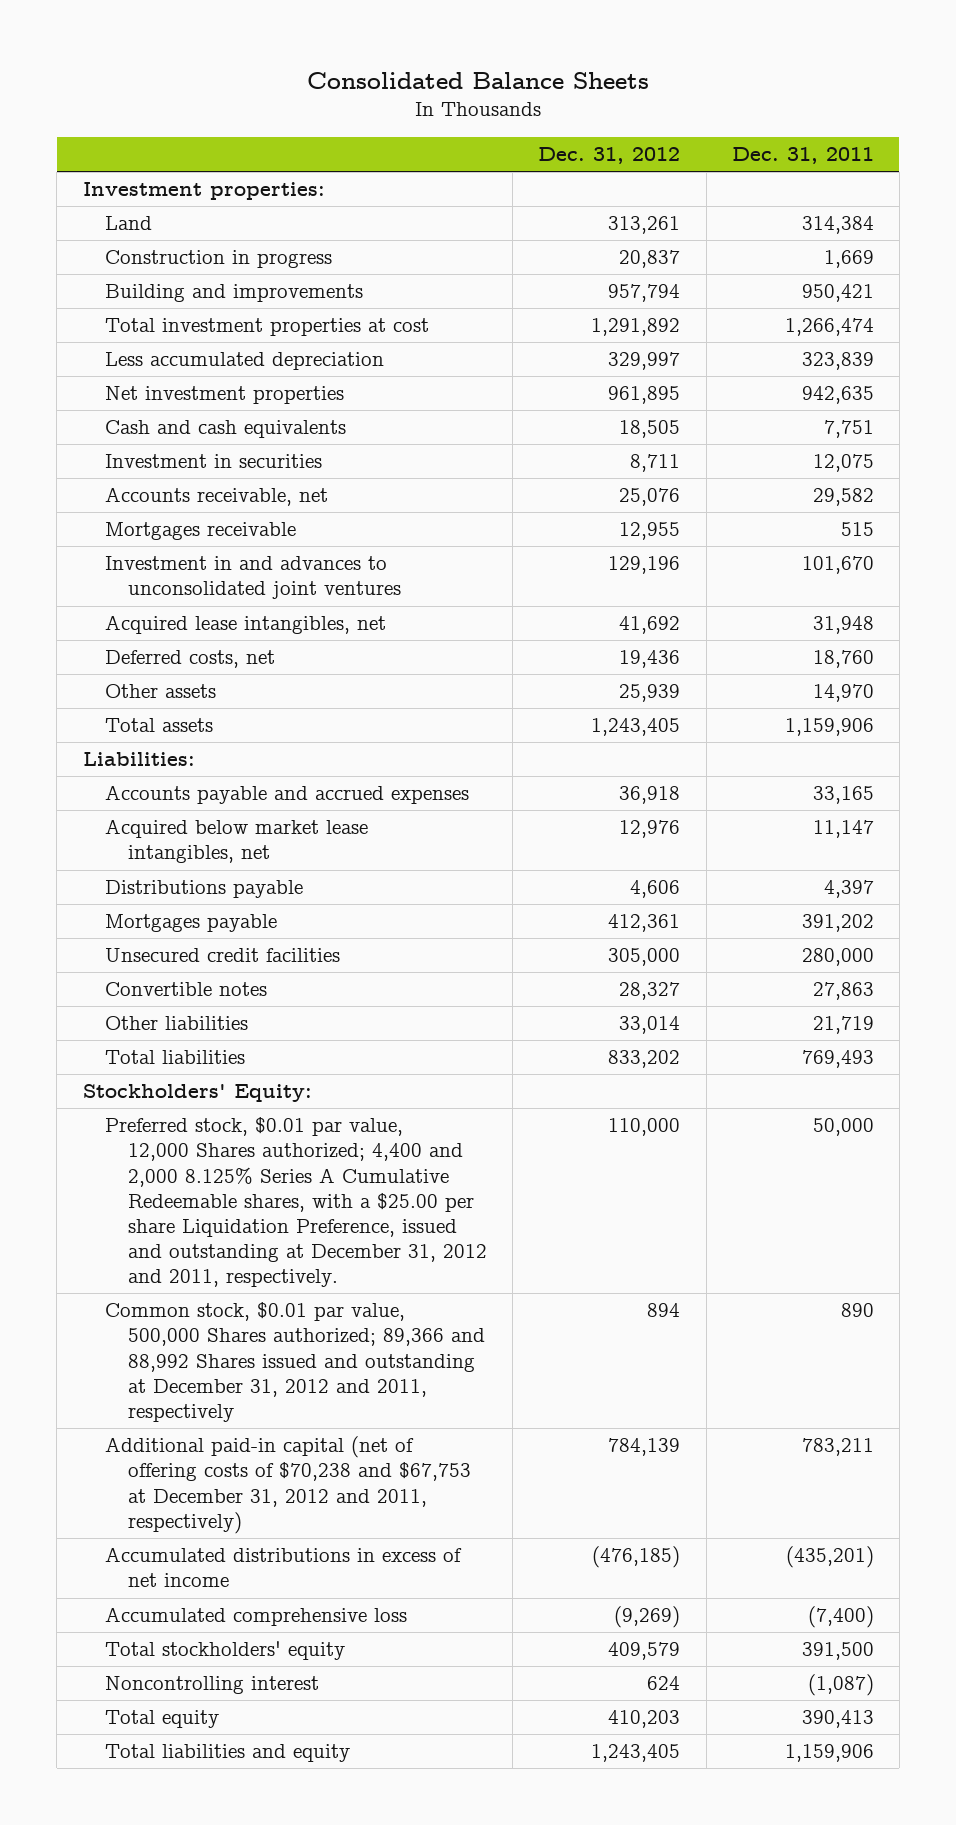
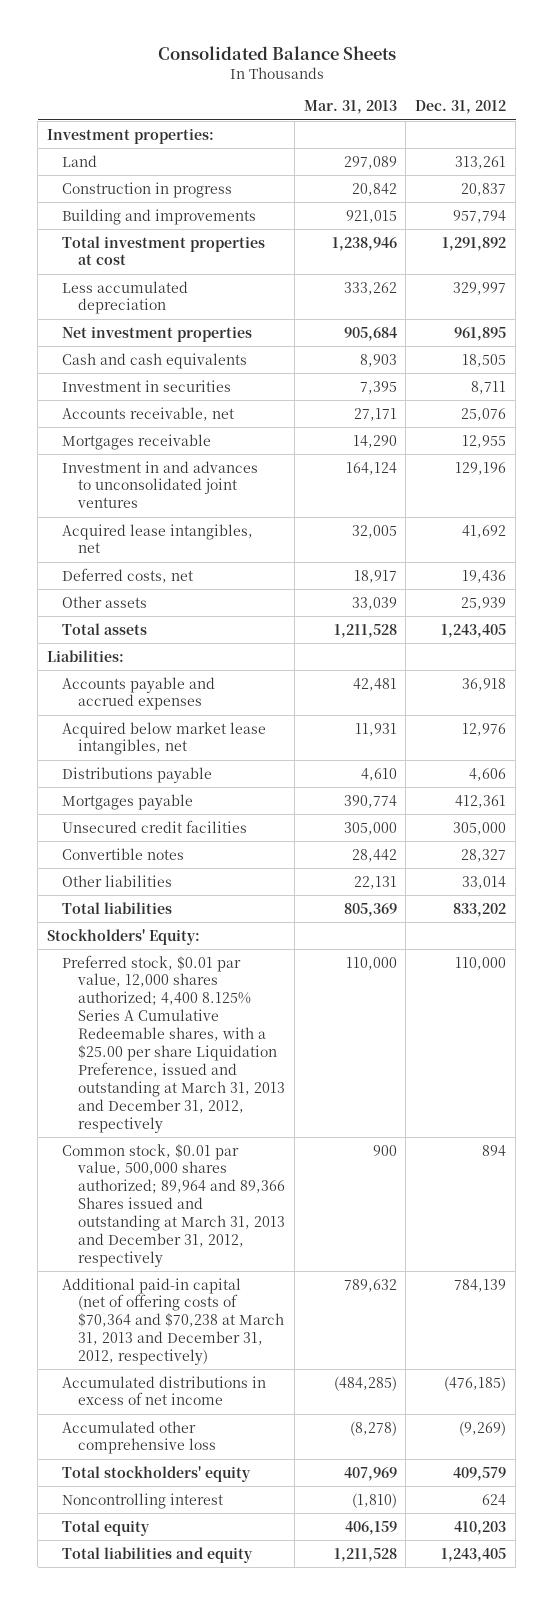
- | Dec. 31, 2012 | Dec. 31, 2011
+ | Mar. 31, 2013 | Dec. 31, 2012
- Preferred stock, $0.01 par value, 12,000 Shares authorized; 4,400 and 2,000 8.125% Series A Cumulative Redeemable shares, with a $25.00 per share Liquidation Preference, issued and outstanding at December 31, 2012 and 2011, respectively. | 110,000 | 50,000
- Common stock, $0.01 par value, 500,000 Shares authorized; 89,366 and 88,992 Shares issued and outstanding at December 31, 2012 and 2011, respectively | 894 | 890
- Additional paid-in capital (net of offering costs of $70,238 and $67,753 at December 31, 2012 and 2011, respectively) | 784,139 | 783,211
+ Preferred stock, $0.01 par value, 12,000 shares authorized; 4,400 8.125% Series A Cumulative Redeemable shares, with a $25.00 per share Liquidation Preference, issued and outstanding at March 31, 2013 and December 31, 2012, respectively | 110,000 | 110,000
+ Common stock, $0.01 par value, 500,000 shares authorized; 89,964 and 89,366 Shares issued and outstanding at March 31, 2013 and December 31, 2012, respectively | 900 | 894
+ Additional paid-in capital (net of offering costs of $70,364 and $70,238 at March 31, 2013 and December 31, 2012, respectively) | 789,632 | 784,139
- Accumulated comprehensive loss | (9,269) | (7,400)
+ Accumulated other comprehensive loss | (8,278) | (9,269)

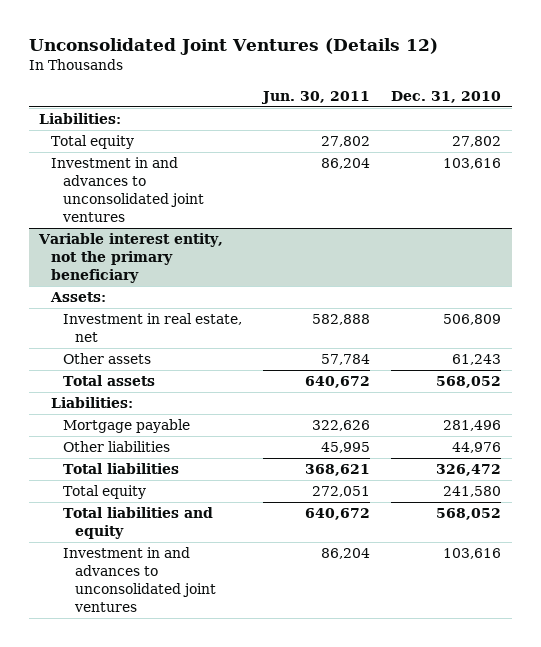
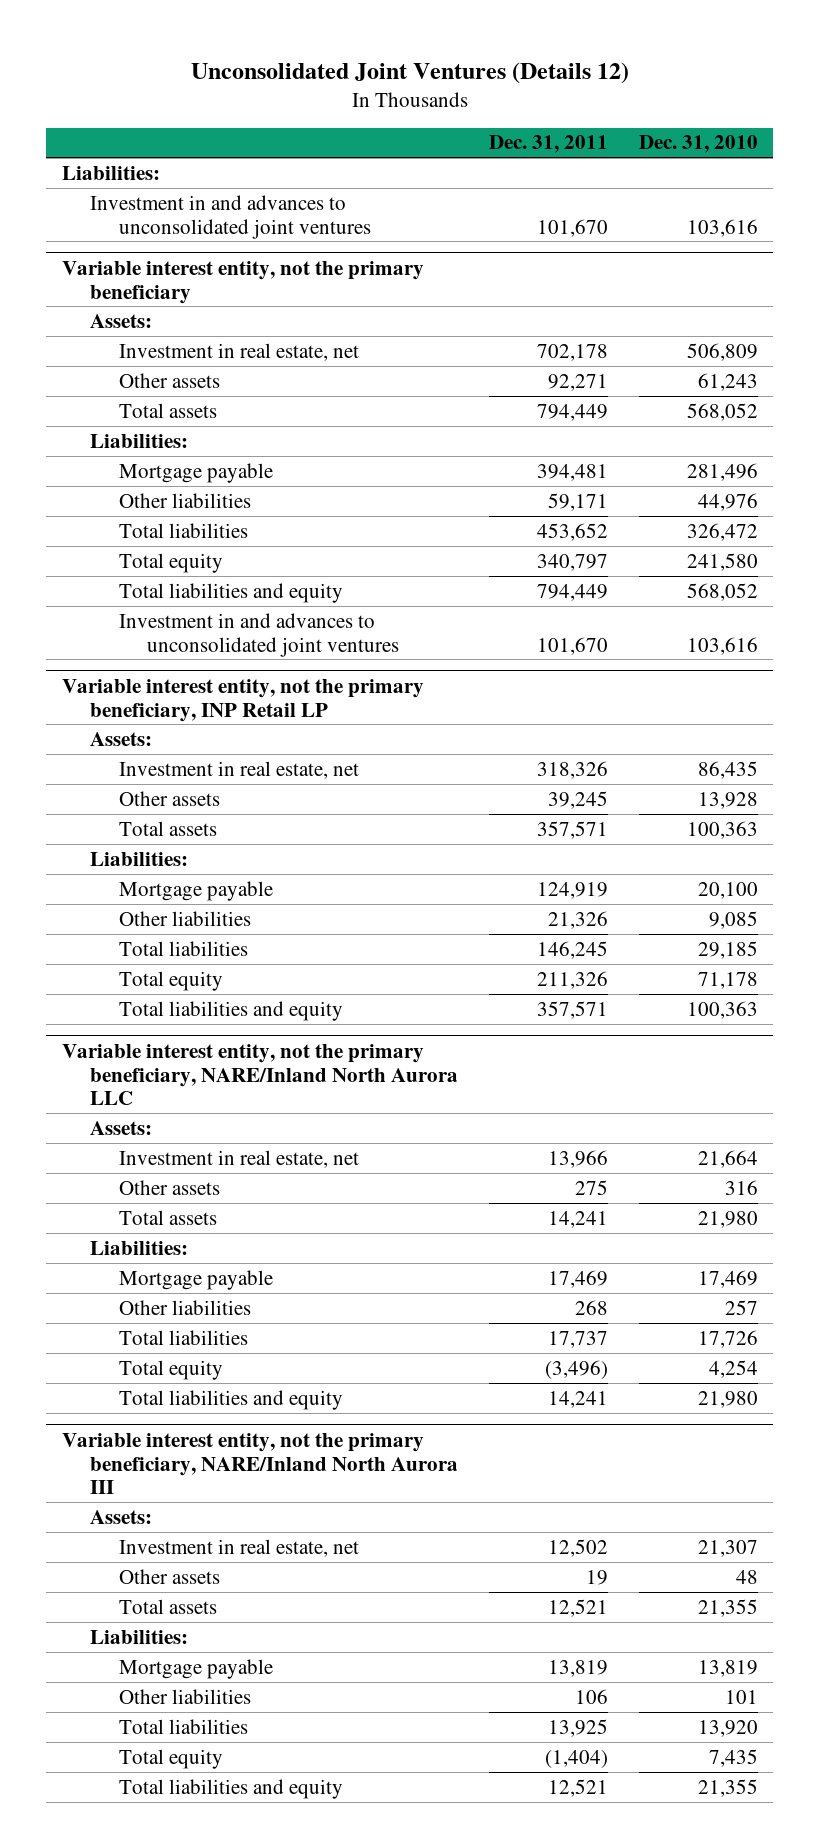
- | Jun. 30, 2011 | Dec. 31, 2010
+ | Dec. 31, 2011 | Dec. 31, 2010
- Total equity | 27,802 | 27,802
+ Variable interest entity, not the primary beneficiary, INP Retail LP
+ Assets:
+ Investment in real estate, net | 318,326 | 86,435
+ Other assets | 39,245 | 13,928
+ Total assets | 357,571 | 100,363
+ Liabilities:
+ Mortgage payable | 124,919 | 20,100
+ Other liabilities | 21,326 | 9,085
+ Total liabilities | 146,245 | 29,185
+ Total equity | 211,326 | 71,178
+ Total liabilities and equity | 357,571 | 100,363
+ Variable interest entity, not the primary beneficiary, NARE/Inland North Aurora LLC
+ Assets:
+ Investment in real estate, net | 13,966 | 21,664
+ Other assets | 275 | 316
+ Total assets | 14,241 | 21,980
+ Liabilities:
+ Mortgage payable | 17,469 | 17,469
+ Other liabilities | 268 | 257
+ Total liabilities | 17,737 | 17,726
+ Total equity | (3,496) | 4,254
+ Total liabilities and equity | 14,241 | 21,980
+ Variable interest entity, not the primary beneficiary, NARE/Inland North Aurora III
+ Assets:
+ Investment in real estate, net | 12,502 | 21,307
+ Other assets | 19 | 48
+ Total assets | 12,521 | 21,355
+ Liabilities:
+ Mortgage payable | 13,819 | 13,819
+ Other liabilities | 106 | 101
+ Total liabilities | 13,925 | 13,920
+ Total equity | (1,404) | 7,435
+ Total liabilities and equity | 12,521 | 21,355

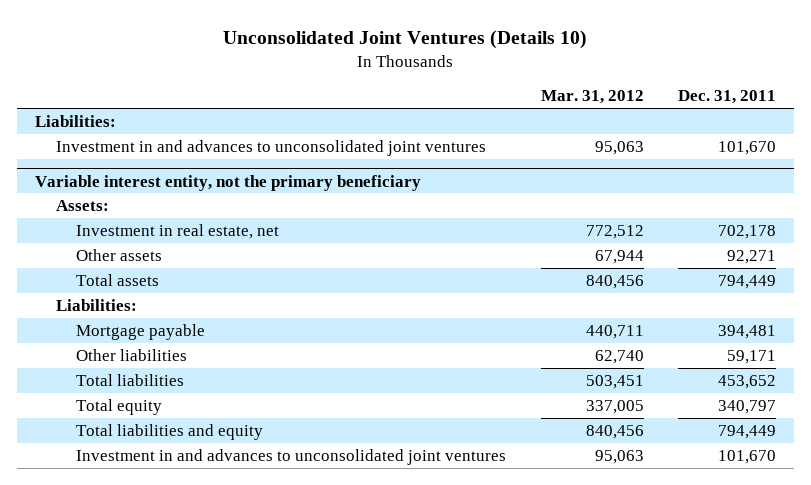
- Unconsolidated Joint Ventures (Details 12)
+ Unconsolidated Joint Ventures (Details 10)
- | Dec. 31, 2011 | Dec. 31, 2010
+ | Mar. 31, 2012 | Dec. 31, 2011
- Variable interest entity, not the primary beneficiary, INP Retail LP
- Assets:
- Investment in real estate, net | 318,326 | 86,435
- Other assets | 39,245 | 13,928
- Total assets | 357,571 | 100,363
- Liabilities:
- Mortgage payable | 124,919 | 20,100
- Other liabilities | 21,326 | 9,085
- Total liabilities | 146,245 | 29,185
- Total equity | 211,326 | 71,178
- Total liabilities and equity | 357,571 | 100,363
- Variable interest entity, not the primary beneficiary, NARE/Inland North Aurora LLC
- Assets:
- Investment in real estate, net | 13,966 | 21,664
- Other assets | 275 | 316
- Total assets | 14,241 | 21,980
- Liabilities:
- Mortgage payable | 17,469 | 17,469
- Other liabilities | 268 | 257
- Total liabilities | 17,737 | 17,726
- Total equity | (3,496) | 4,254
- Total liabilities and equity | 14,241 | 21,980
- Variable interest entity, not the primary beneficiary, NARE/Inland North Aurora III
- Assets:
- Investment in real estate, net | 12,502 | 21,307
- Other assets | 19 | 48
- Total assets | 12,521 | 21,355
- Liabilities:
- Mortgage payable | 13,819 | 13,819
- Other liabilities | 106 | 101
- Total liabilities | 13,925 | 13,920
- Total equity | (1,404) | 7,435
- Total liabilities and equity | 12,521 | 21,355

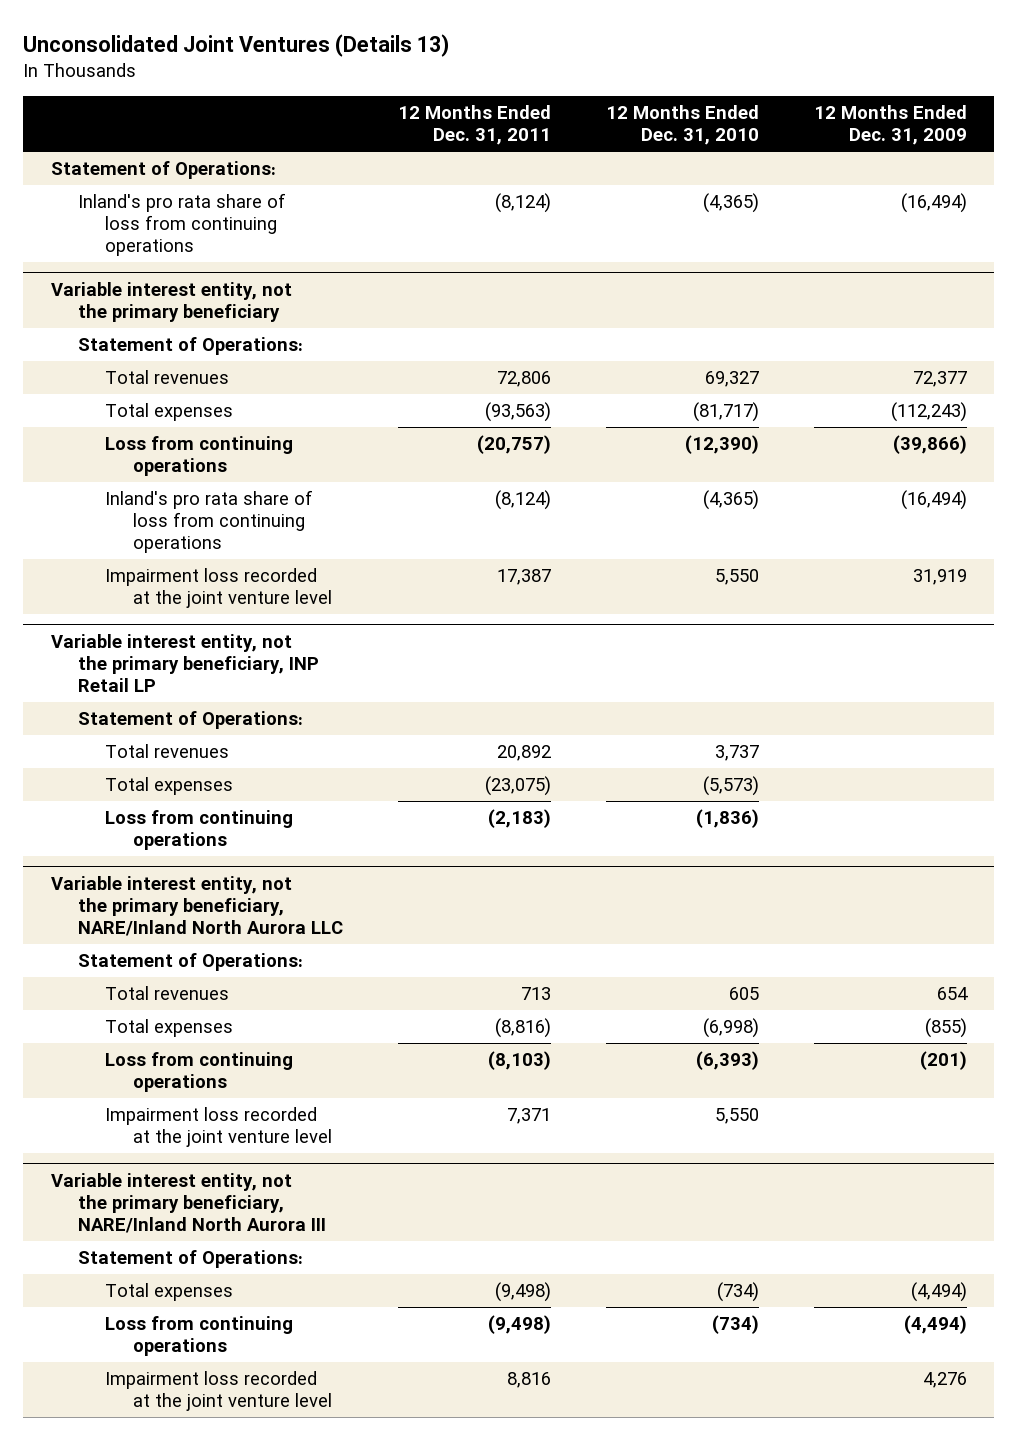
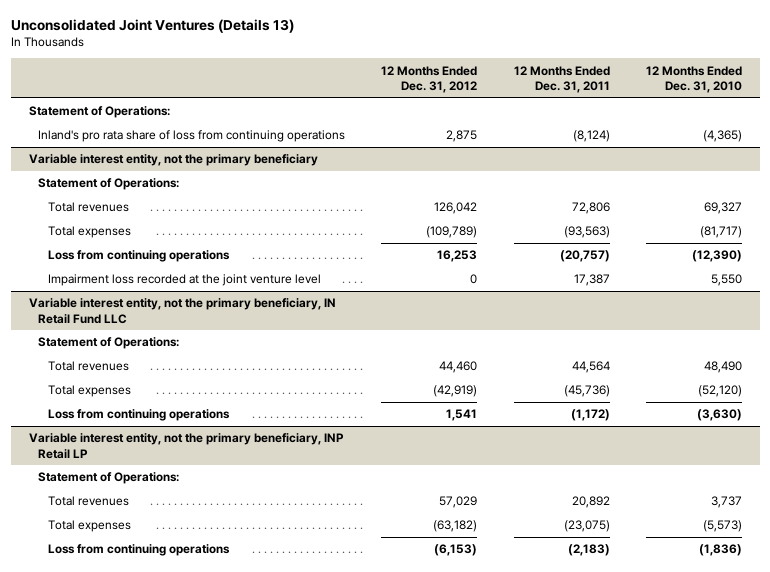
- | 12 Months Ended Dec. 31, 2011 | 12 Months Ended Dec. 31, 2010 | 12 Months Ended Dec. 31, 2009
+ | 12 Months Ended Dec. 31, 2012 | 12 Months Ended Dec. 31, 2011 | 12 Months Ended Dec. 31, 2010
@ Variable interest entity, not the primary beneficiary
- Inland's pro rata share of loss from continuing operations | (8,124) | (4,365) | (16,494)
+ Variable interest entity, not the primary beneficiary, IN Retail Fund LLC
+ Statement of Operations:
+ Total revenues | 44,460 | 44,564 | 48,490
+ Total expenses | (42,919) | (45,736) | (52,120)
+ Loss from continuing operations | 1,541 | (1,172) | (3,630)
- Variable interest entity, not the primary beneficiary, NARE/Inland North Aurora LLC
- Statement of Operations:
- Total revenues | 713 | 605 | 654
- Total expenses | (8,816) | (6,998) | (855)
- Loss from continuing operations | (8,103) | (6,393) | (201)
- Impairment loss recorded at the joint venture level | 7,371 | 5,550 |
- Variable interest entity, not the primary beneficiary, NARE/Inland North Aurora III
- Statement of Operations:
- Total expenses | (9,498) | (734) | (4,494)
- Loss from continuing operations | (9,498) | (734) | (4,494)
- Impairment loss recorded at the joint venture level | 8,816 | | 4,276

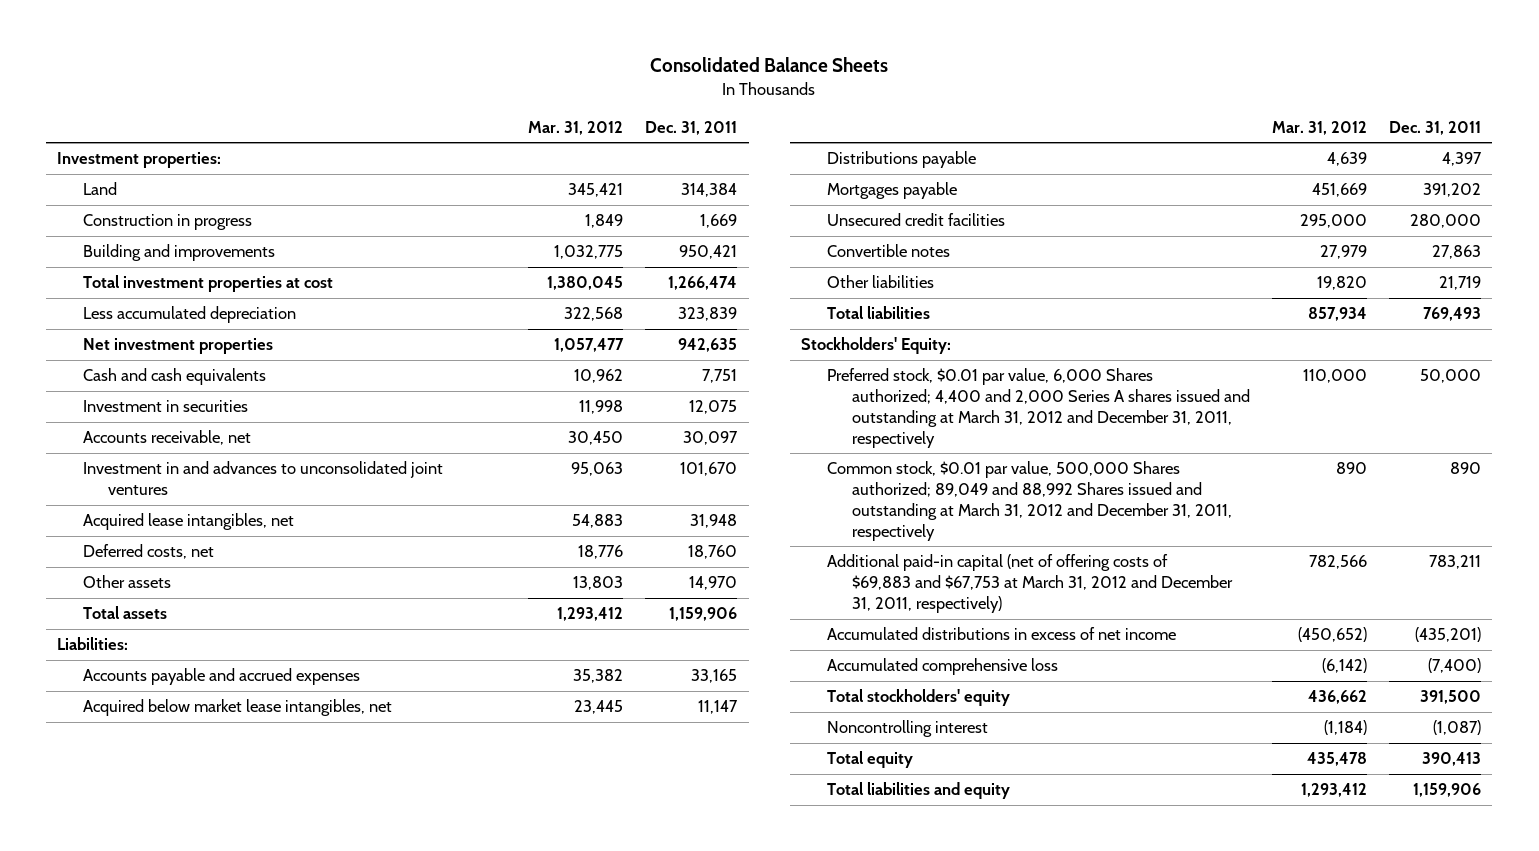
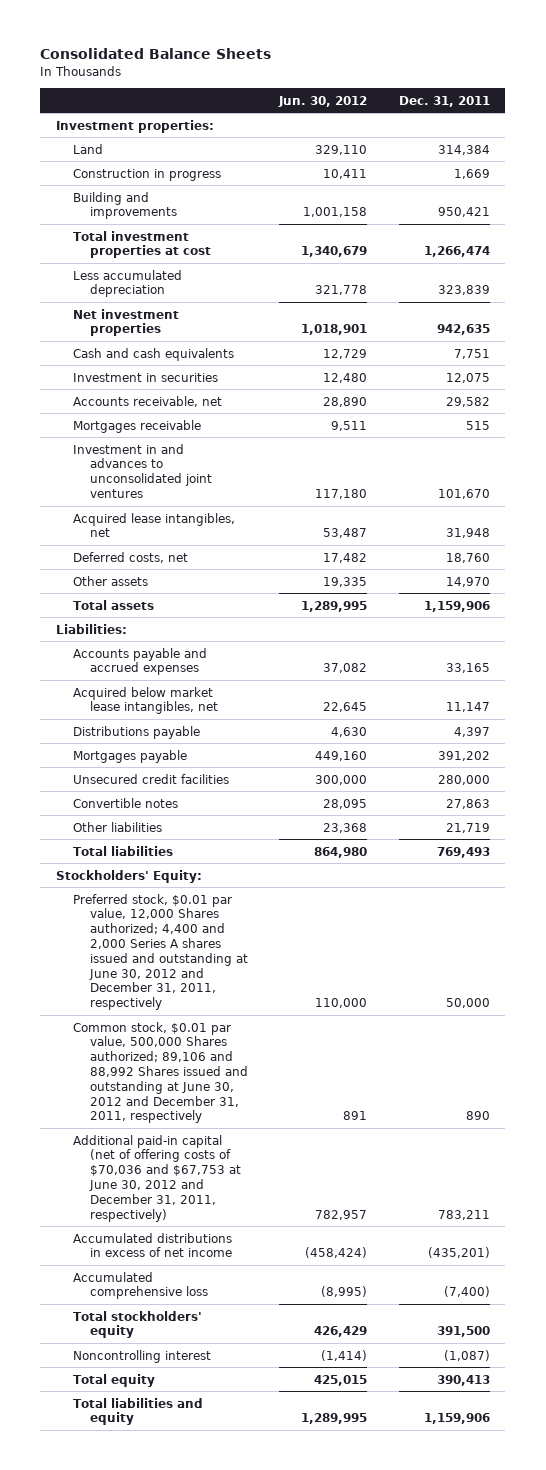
- | Mar. 31, 2012 | Dec. 31, 2011
+ | Jun. 30, 2012 | Dec. 31, 2011
- Accounts receivable, net | 30,450 | 30,097
+ Accounts receivable, net | 28,890 | 29,582
+ Mortgages receivable | 9,511 | 515
- Preferred stock, $0.01 par value, 6,000 Shares authorized; 4,400 and 2,000 Series A shares issued and outstanding at March 31, 2012 and December 31, 2011, respectively | 110,000 | 50,000
- Common stock, $0.01 par value, 500,000 Shares authorized; 89,049 and 88,992 Shares issued and outstanding at March 31, 2012 and December 31, 2011, respectively | 890 | 890
- Additional paid-in capital (net of offering costs of $69,883 and $67,753 at March 31, 2012 and December 31, 2011, respectively) | 782,566 | 783,211
+ Preferred stock, $0.01 par value, 12,000 Shares authorized; 4,400 and 2,000 Series A shares issued and outstanding at June 30, 2012 and December 31, 2011, respectively | 110,000 | 50,000
+ Common stock, $0.01 par value, 500,000 Shares authorized; 89,106 and 88,992 Shares issued and outstanding at June 30, 2012 and December 31, 2011, respectively | 891 | 890
+ Additional paid-in capital (net of offering costs of $70,036 and $67,753 at June 30, 2012 and December 31, 2011, respectively) | 782,957 | 783,211

